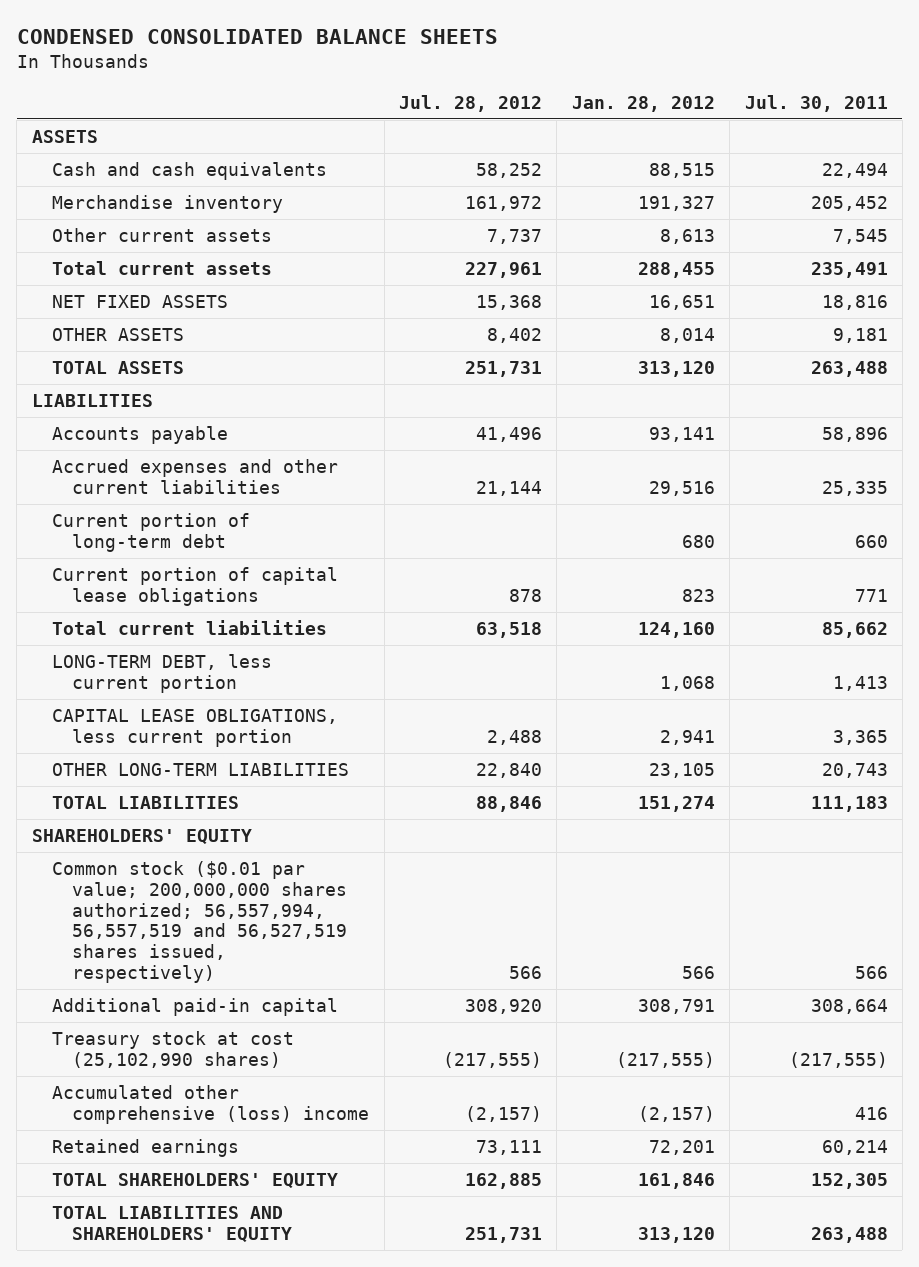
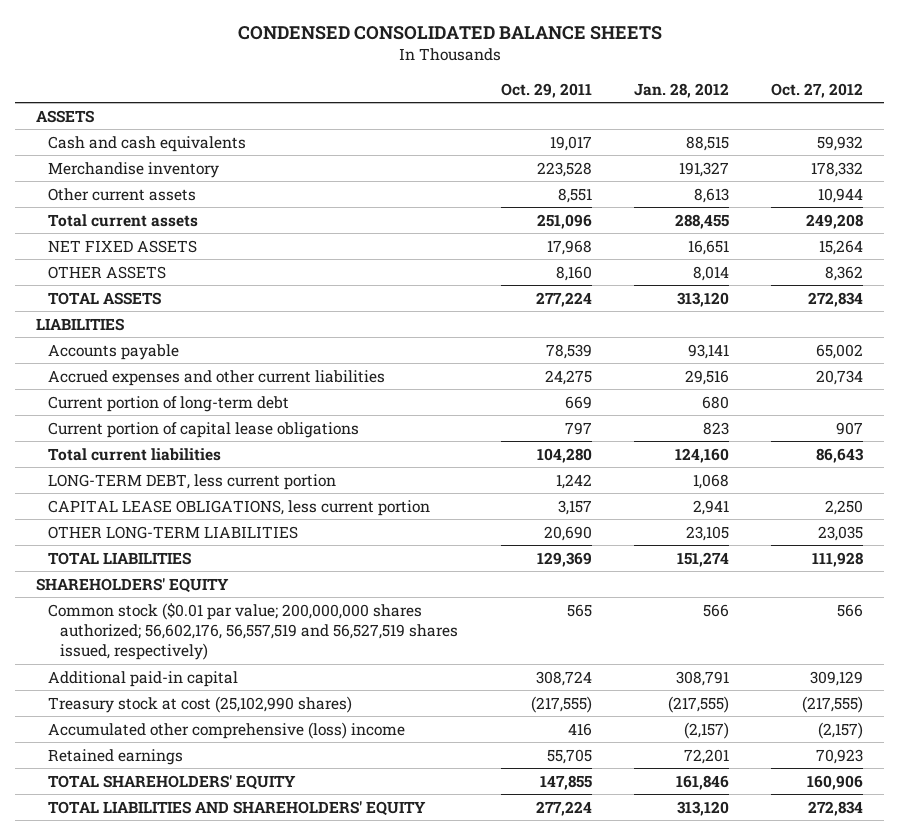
- | Jul. 28, 2012 | Jan. 28, 2012 | Jul. 30, 2011
+ | Oct. 29, 2011 | Jan. 28, 2012 | Oct. 27, 2012
- Common stock ($0.01 par value; 200,000,000 shares authorized; 56,557,994, 56,557,519 and 56,527,519 shares issued, respectively) | 566 | 566 | 566
+ Common stock ($0.01 par value; 200,000,000 shares authorized; 56,602,176, 56,557,519 and 56,527,519 shares issued, respectively) | 565 | 566 | 566

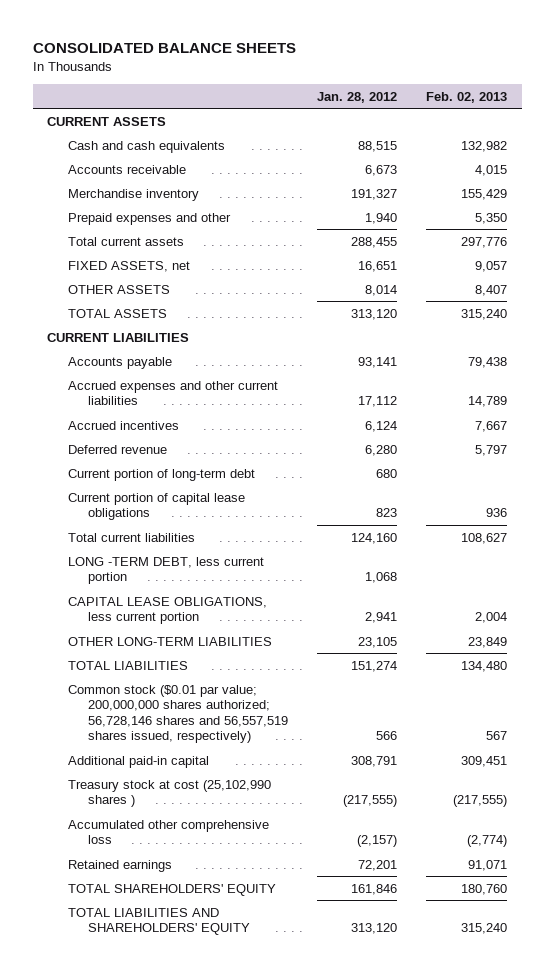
- CONDENSED CONSOLIDATED BALANCE SHEETS
+ CONSOLIDATED BALANCE SHEETS
- | Oct. 29, 2011 | Jan. 28, 2012 | Oct. 27, 2012
+ | Jan. 28, 2012 | Feb. 02, 2013
- ASSETS
+ CURRENT ASSETS
+ Accounts receivable | 6,673 | 4,015
- Other current assets | 8,551 | 8,613 | 10,944
+ Prepaid expenses and other | 1,940 | 5,350
- NET FIXED ASSETS | 17,968 | 16,651 | 15,264
+ FIXED ASSETS, net | 16,651 | 9,057
- LIABILITIES
+ CURRENT LIABILITIES
- Accrued expenses and other current liabilities | 24,275 | 29,516 | 20,734
+ Accrued expenses and other current liabilities | 17,112 | 14,789
+ Accrued incentives | 6,124 | 7,667
+ Deferred revenue | 6,280 | 5,797
- LONG-TERM DEBT, less current portion | 1,242 | 1,068 |
+ LONG -TERM DEBT, less current portion | 1,068 |
- SHAREHOLDERS' EQUITY
- Common stock ($0.01 par value; 200,000,000 shares authorized; 56,602,176, 56,557,519 and 56,527,519 shares issued, respectively) | 565 | 566 | 566
+ Common stock ($0.01 par value; 200,000,000 shares authorized; 56,728,146 shares and 56,557,519 shares issued, respectively) | 566 | 567
- Treasury stock at cost (25,102,990 shares) | (217,555) | (217,555) | (217,555)
- Accumulated other comprehensive (loss) income | 416 | (2,157) | (2,157)
+ Treasury stock at cost (25,102,990 shares ) | (217,555) | (217,555)
+ Accumulated other comprehensive loss | (2,157) | (2,774)

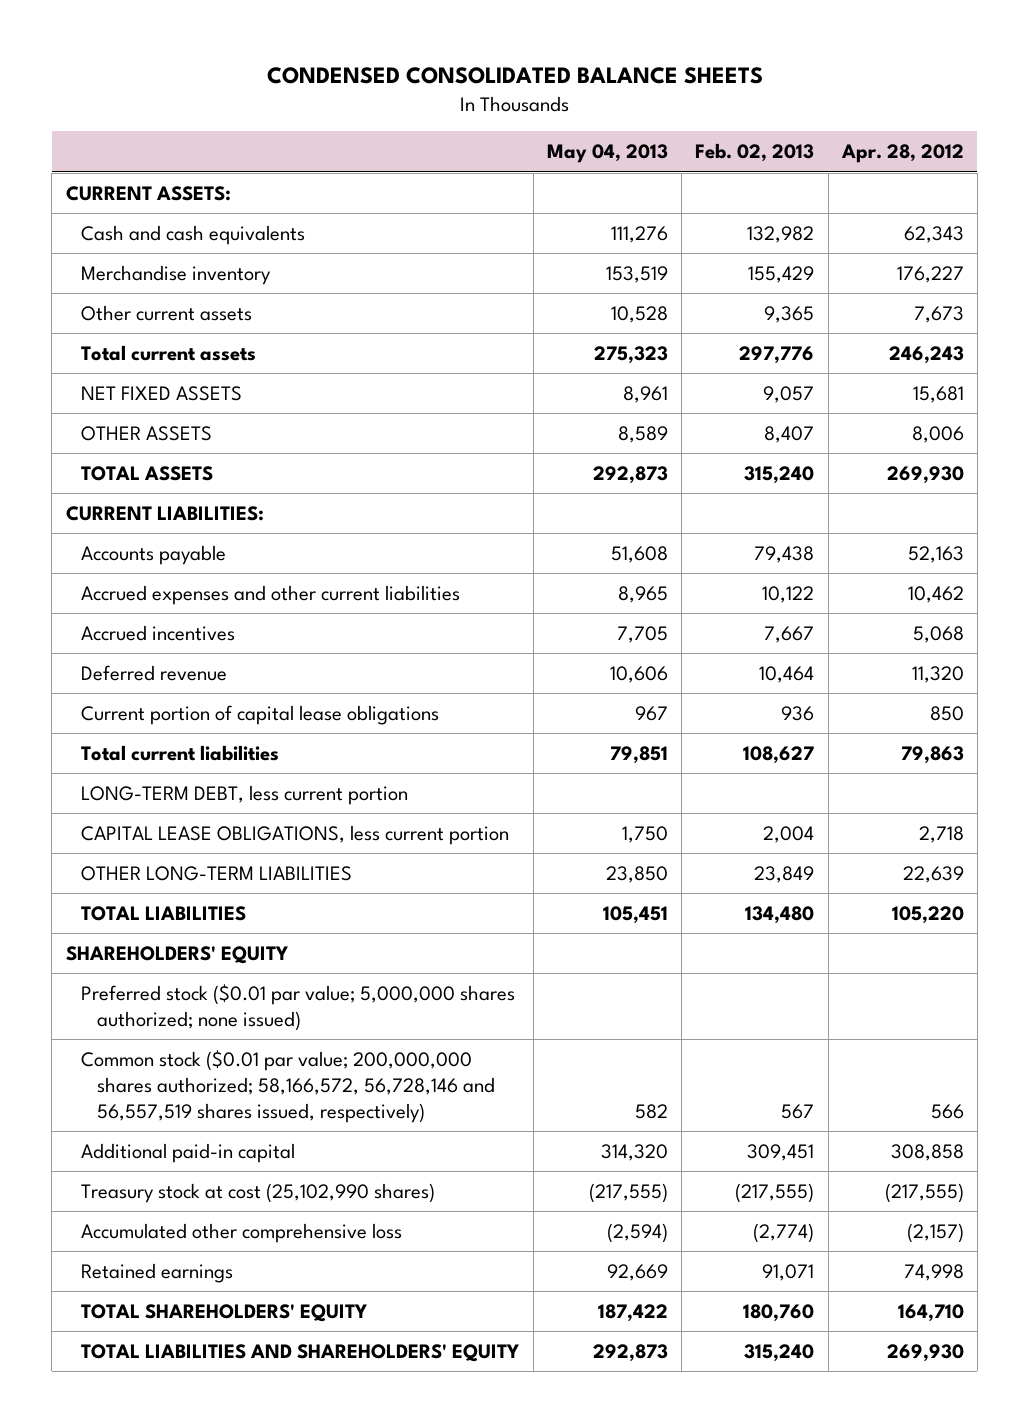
- CONSOLIDATED BALANCE SHEETS
+ CONDENSED CONSOLIDATED BALANCE SHEETS
- | Jan. 28, 2012 | Feb. 02, 2013
+ | May 04, 2013 | Feb. 02, 2013 | Apr. 28, 2012
- CURRENT ASSETS
+ CURRENT ASSETS:
- Accounts receivable | 6,673 | 4,015
- Prepaid expenses and other | 1,940 | 5,350
+ Other current assets | 10,528 | 9,365 | 7,673
- FIXED ASSETS, net | 16,651 | 9,057
+ NET FIXED ASSETS | 8,961 | 9,057 | 15,681
- CURRENT LIABILITIES
+ CURRENT LIABILITIES:
- Accrued expenses and other current liabilities | 17,112 | 14,789
+ Accrued expenses and other current liabilities | 8,965 | 10,122 | 10,462
- Deferred revenue | 6,280 | 5,797
- Current portion of long-term debt | 680 |
+ Deferred revenue | 10,606 | 10,464 | 11,320
- LONG -TERM DEBT, less current portion | 1,068 |
+ LONG-TERM DEBT, less current portion
- Common stock ($0.01 par value; 200,000,000 shares authorized; 56,728,146 shares and 56,557,519 shares issued, respectively) | 566 | 567
+ SHAREHOLDERS' EQUITY
+ Preferred stock ($0.01 par value; 5,000,000 shares authorized; none issued)
+ Common stock ($0.01 par value; 200,000,000 shares authorized; 58,166,572, 56,728,146 and 56,557,519 shares issued, respectively) | 582 | 567 | 566
- Treasury stock at cost (25,102,990 shares ) | (217,555) | (217,555)
+ Treasury stock at cost (25,102,990 shares) | (217,555) | (217,555) | (217,555)

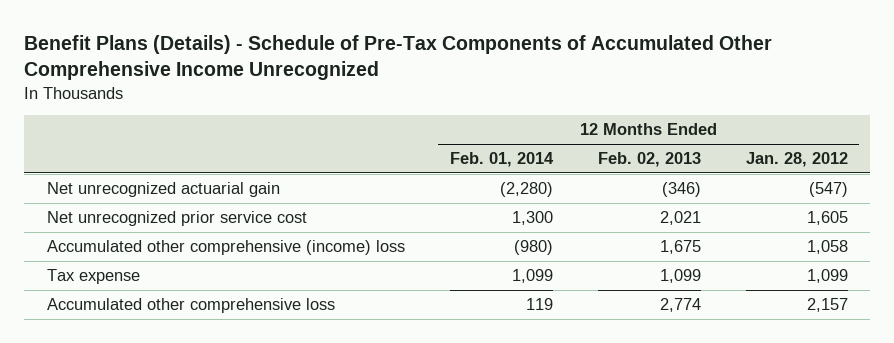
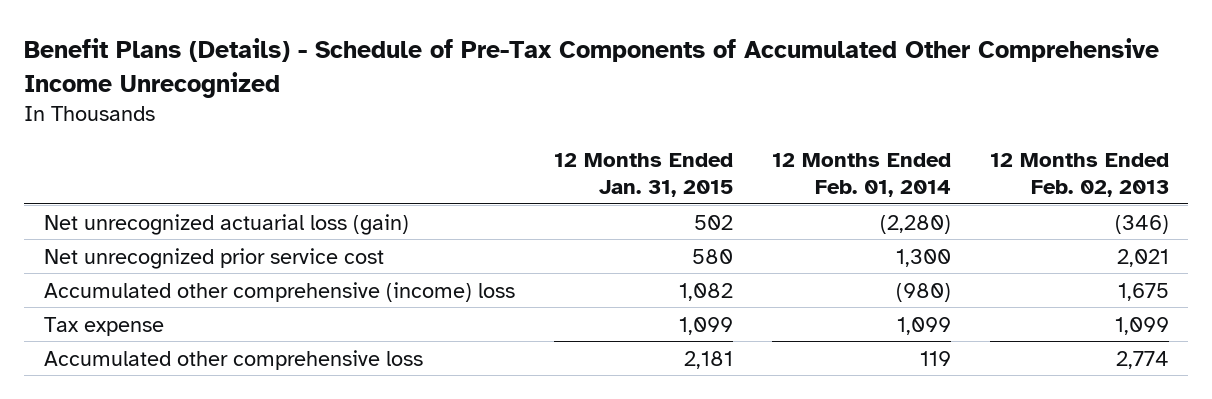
- | 12 Months Ended Feb. 01, 2014 | 12 Months Ended Feb. 02, 2013 | 12 Months Ended Jan. 28, 2012
+ | 12 Months Ended Jan. 31, 2015 | 12 Months Ended Feb. 01, 2014 | 12 Months Ended Feb. 02, 2013
- Net unrecognized actuarial gain | (2,280) | (346) | (547)
+ Net unrecognized actuarial loss (gain) | 502 | (2,280) | (346)

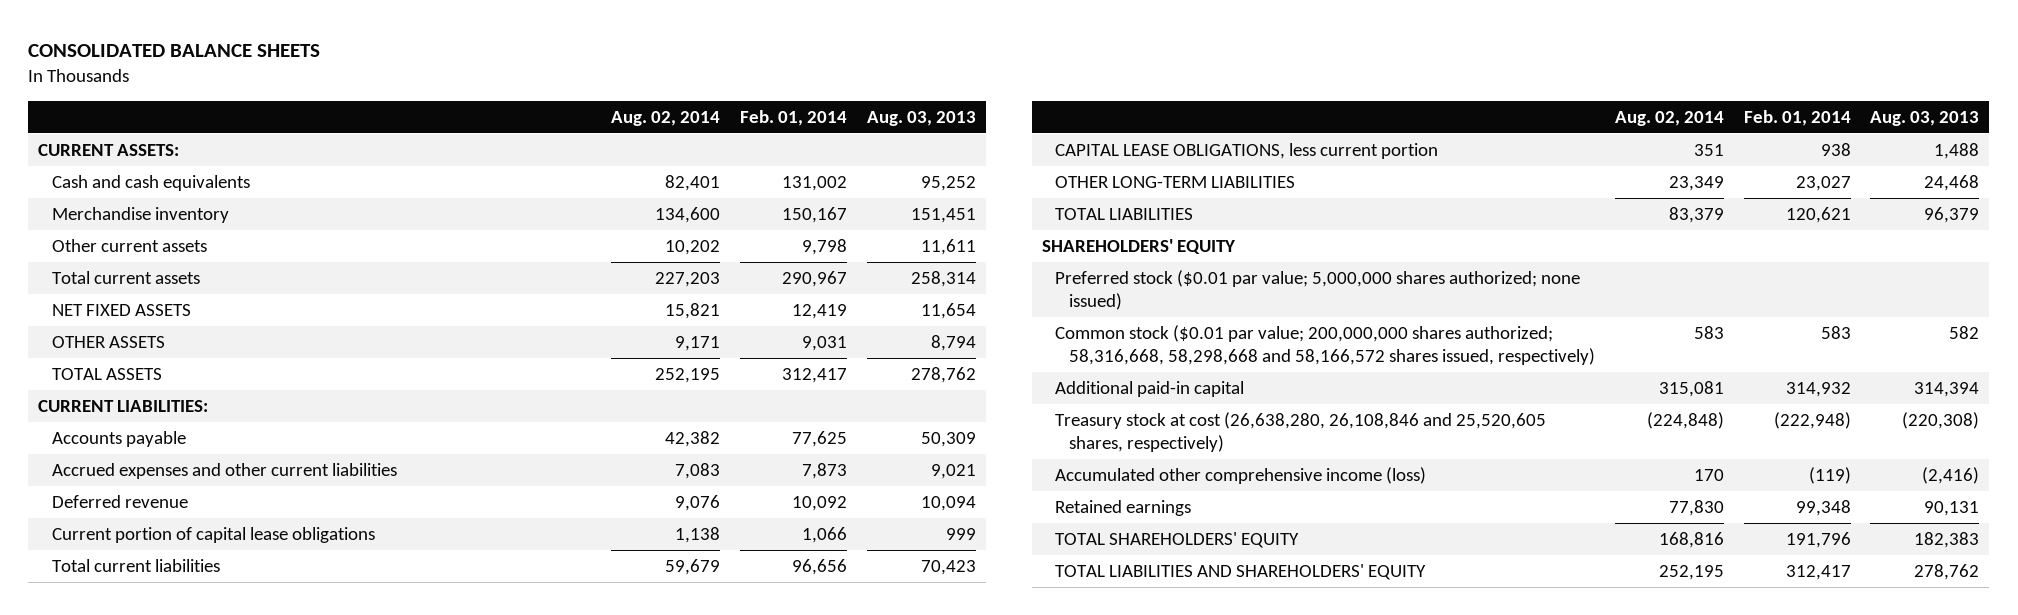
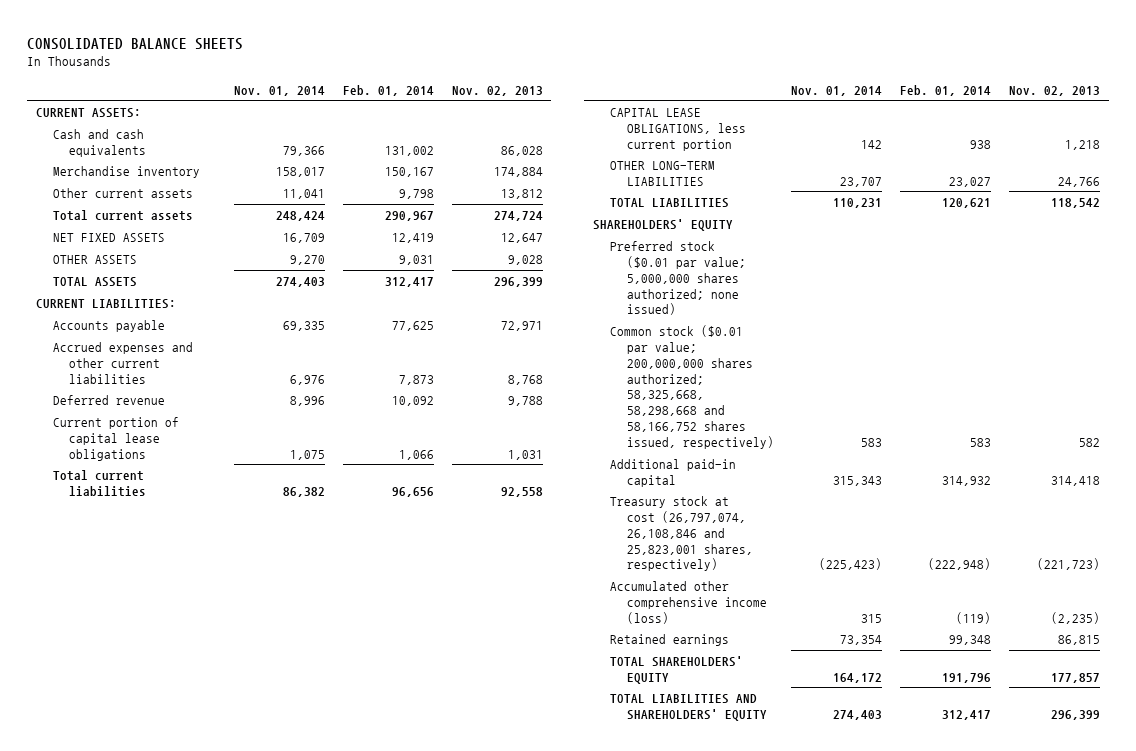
- | Aug. 02, 2014 | Feb. 01, 2014 | Aug. 03, 2013
+ | Nov. 01, 2014 | Feb. 01, 2014 | Nov. 02, 2013
- Common stock ($0.01 par value; 200,000,000 shares authorized; 58,316,668, 58,298,668 and 58,166,572 shares issued, respectively) | 583 | 583 | 582
+ Common stock ($0.01 par value; 200,000,000 shares authorized; 58,325,668, 58,298,668 and 58,166,752 shares issued, respectively) | 583 | 583 | 582
- Treasury stock at cost (26,638,280, 26,108,846 and 25,520,605 shares, respectively) | (224,848) | (222,948) | (220,308)
+ Treasury stock at cost (26,797,074, 26,108,846 and 25,823,001 shares, respectively) | (225,423) | (222,948) | (221,723)

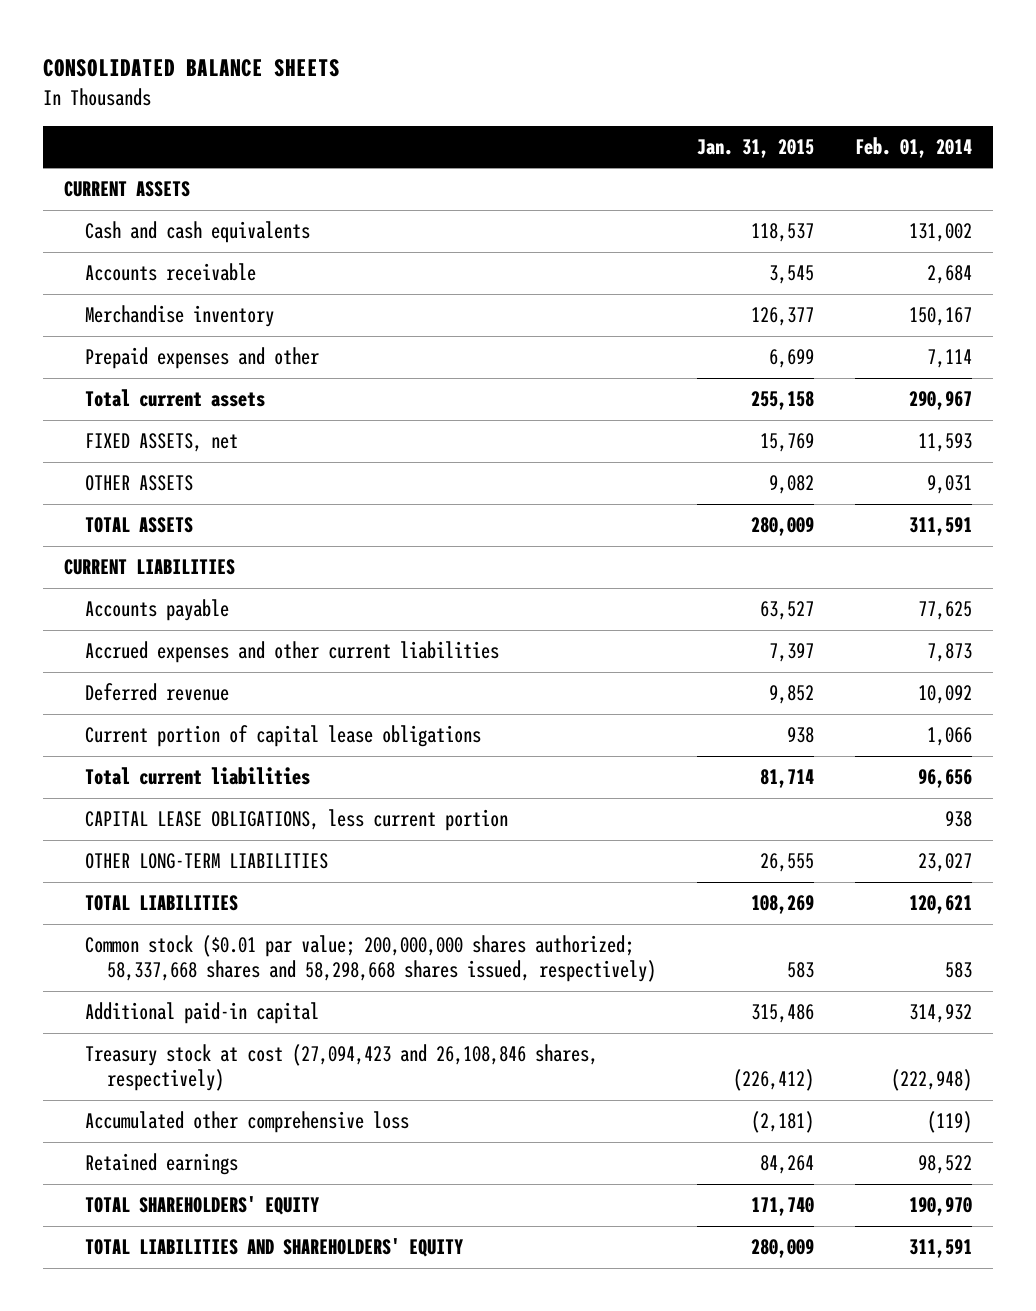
- | Nov. 01, 2014 | Feb. 01, 2014 | Nov. 02, 2013
+ | Jan. 31, 2015 | Feb. 01, 2014
- CURRENT ASSETS:
+ CURRENT ASSETS
+ Accounts receivable | 3,545 | 2,684
- Other current assets | 11,041 | 9,798 | 13,812
+ Prepaid expenses and other | 6,699 | 7,114
- NET FIXED ASSETS | 16,709 | 12,419 | 12,647
+ FIXED ASSETS, net | 15,769 | 11,593
- TOTAL ASSETS | 274,403 | 312,417 | 296,399
- CURRENT LIABILITIES:
+ TOTAL ASSETS | 280,009 | 311,591
+ CURRENT LIABILITIES
- SHAREHOLDERS' EQUITY
- Preferred stock ($0.01 par value; 5,000,000 shares authorized; none issued)
- Common stock ($0.01 par value; 200,000,000 shares authorized; 58,325,668, 58,298,668 and 58,166,752 shares issued, respectively) | 583 | 583 | 582
+ Common stock ($0.01 par value; 200,000,000 shares authorized; 58,337,668 shares and 58,298,668 shares issued, respectively) | 583 | 583
- Treasury stock at cost (26,797,074, 26,108,846 and 25,823,001 shares, respectively) | (225,423) | (222,948) | (221,723)
- Accumulated other comprehensive income (loss) | 315 | (119) | (2,235)
- Retained earnings | 73,354 | 99,348 | 86,815
- TOTAL SHAREHOLDERS' EQUITY | 164,172 | 191,796 | 177,857
- TOTAL LIABILITIES AND SHAREHOLDERS' EQUITY | 274,403 | 312,417 | 296,399
+ Treasury stock at cost (27,094,423 and 26,108,846 shares, respectively) | (226,412) | (222,948)
+ Accumulated other comprehensive loss | (2,181) | (119)
+ Retained earnings | 84,264 | 98,522
+ TOTAL SHAREHOLDERS' EQUITY | 171,740 | 190,970
+ TOTAL LIABILITIES AND SHAREHOLDERS' EQUITY | 280,009 | 311,591

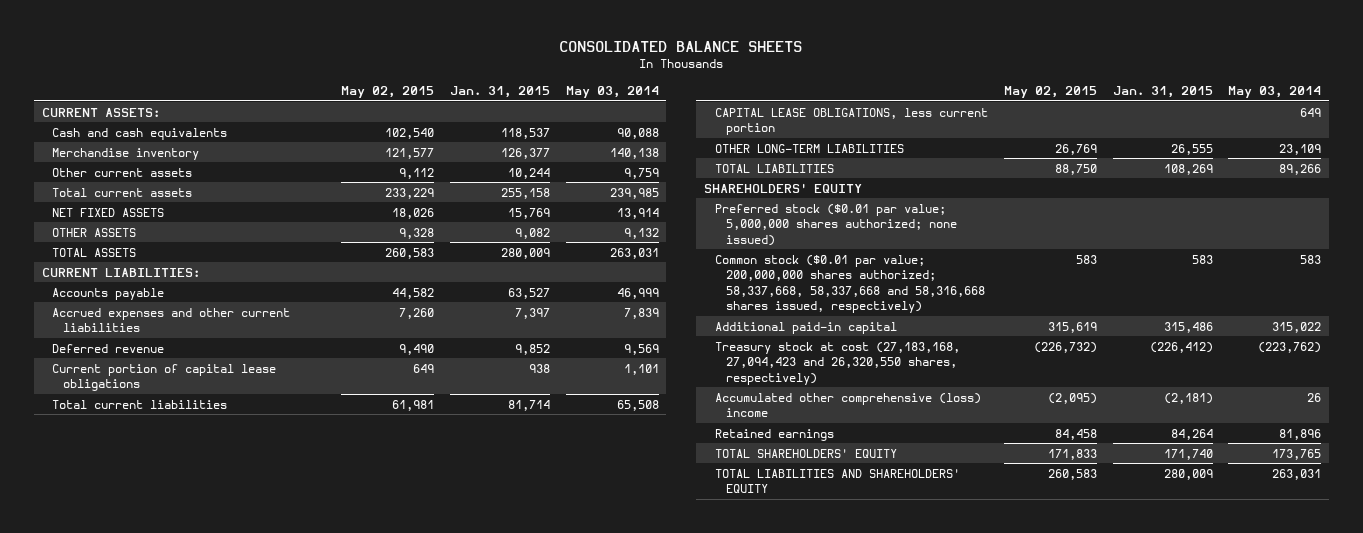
- | Jan. 31, 2015 | Feb. 01, 2014
+ | May 02, 2015 | Jan. 31, 2015 | May 03, 2014
- CURRENT ASSETS
+ CURRENT ASSETS:
- Accounts receivable | 3,545 | 2,684
- Prepaid expenses and other | 6,699 | 7,114
+ Other current assets | 9,112 | 10,244 | 9,759
- FIXED ASSETS, net | 15,769 | 11,593
+ NET FIXED ASSETS | 18,026 | 15,769 | 13,914
- CURRENT LIABILITIES
+ CURRENT LIABILITIES:
- Common stock ($0.01 par value; 200,000,000 shares authorized; 58,337,668 shares and 58,298,668 shares issued, respectively) | 583 | 583
+ SHAREHOLDERS' EQUITY
+ Preferred stock ($0.01 par value; 5,000,000 shares authorized; none issued)
+ Common stock ($0.01 par value; 200,000,000 shares authorized; 58,337,668, 58,337,668 and 58,316,668 shares issued, respectively) | 583 | 583 | 583
- Treasury stock at cost (27,094,423 and 26,108,846 shares, respectively) | (226,412) | (222,948)
- Accumulated other comprehensive loss | (2,181) | (119)
+ Treasury stock at cost (27,183,168, 27,094,423 and 26,320,550 shares, respectively) | (226,732) | (226,412) | (223,762)
+ Accumulated other comprehensive (loss) income | (2,095) | (2,181) | 26

